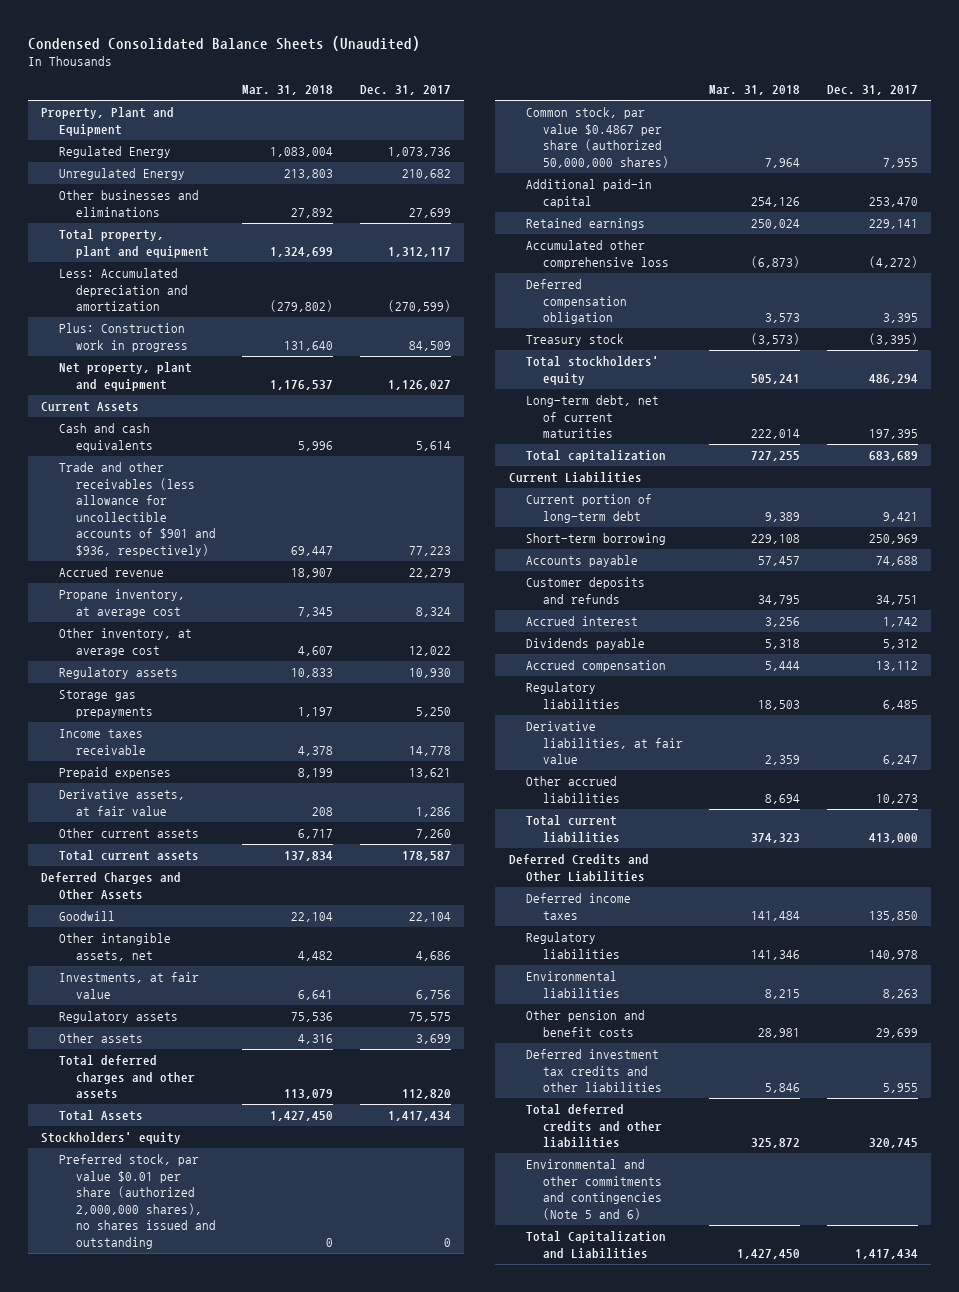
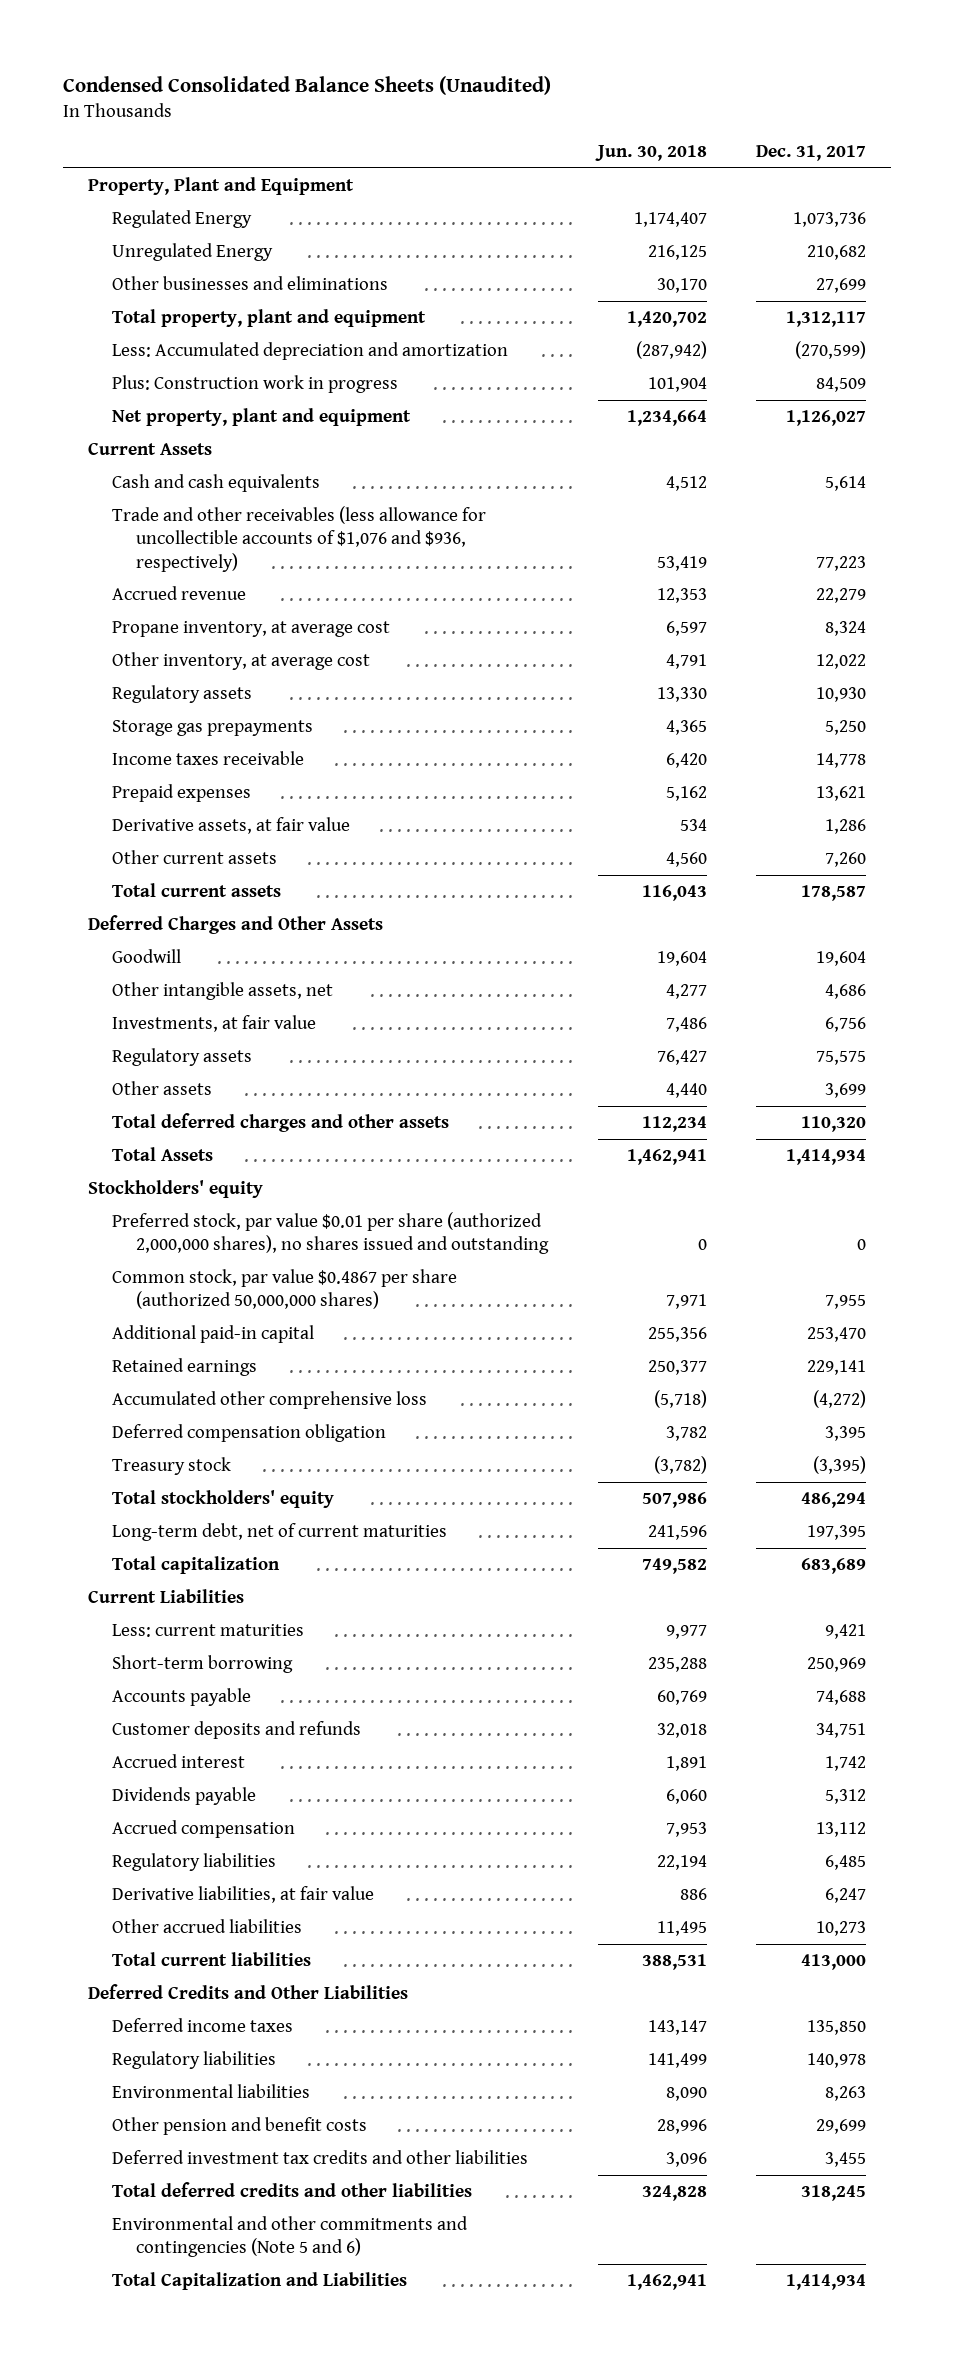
- | Mar. 31, 2018 | Dec. 31, 2017
+ | Jun. 30, 2018 | Dec. 31, 2017
- Trade and other receivables (less allowance for uncollectible accounts of $901 and $936, respectively) | 69,447 | 77,223
+ Trade and other receivables (less allowance for uncollectible accounts of $1,076 and $936, respectively) | 53,419 | 77,223
- Goodwill | 22,104 | 22,104
+ Goodwill | 19,604 | 19,604
- Total deferred charges and other assets | 113,079 | 112,820
- Total Assets | 1,427,450 | 1,417,434
+ Total deferred charges and other assets | 112,234 | 110,320
+ Total Assets | 1,462,941 | 1,414,934
- Current portion of long-term debt | 9,389 | 9,421
+ Less: current maturities | 9,977 | 9,421
- Deferred investment tax credits and other liabilities | 5,846 | 5,955
- Total deferred credits and other liabilities | 325,872 | 320,745
+ Deferred investment tax credits and other liabilities | 3,096 | 3,455
+ Total deferred credits and other liabilities | 324,828 | 318,245
- Total Capitalization and Liabilities | 1,427,450 | 1,417,434
+ Total Capitalization and Liabilities | 1,462,941 | 1,414,934

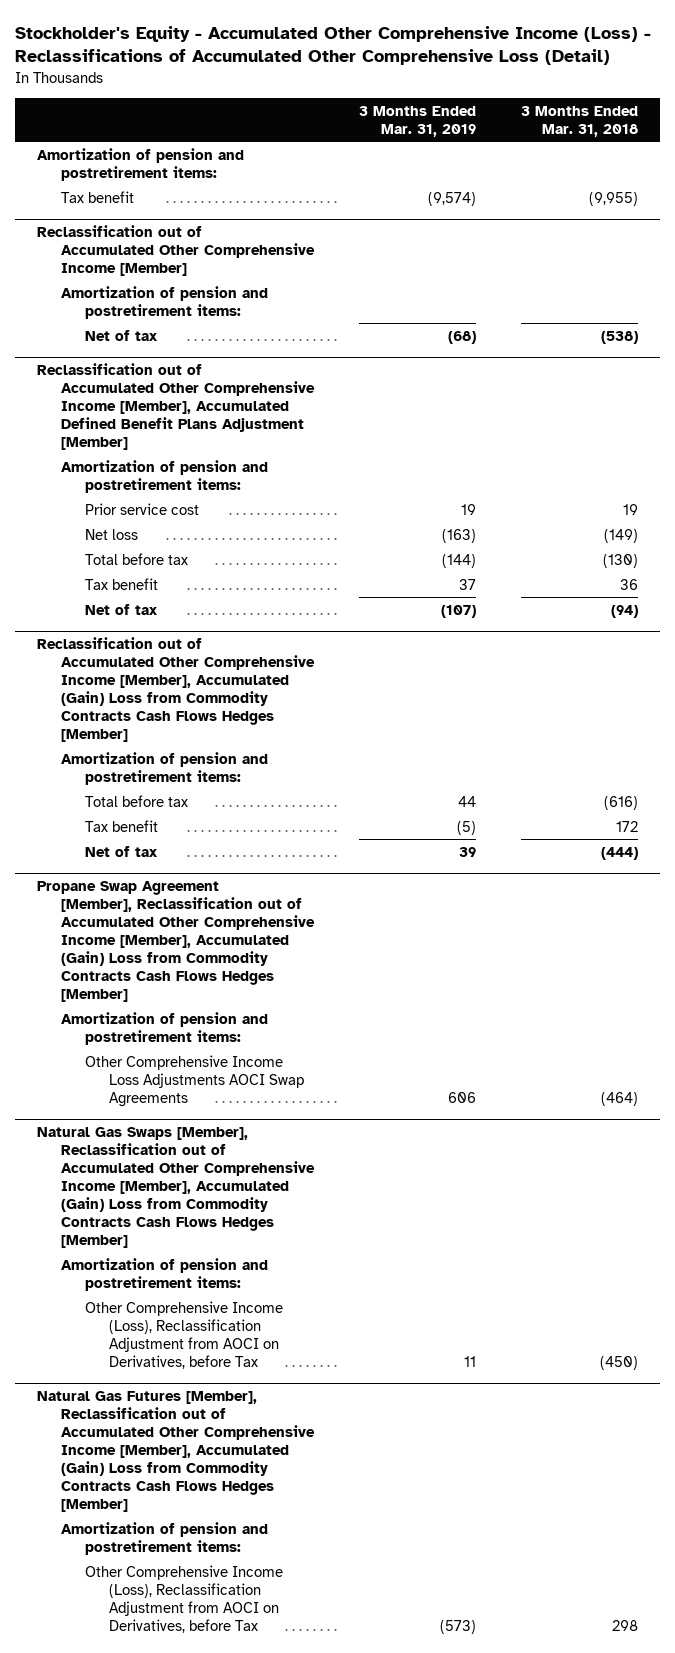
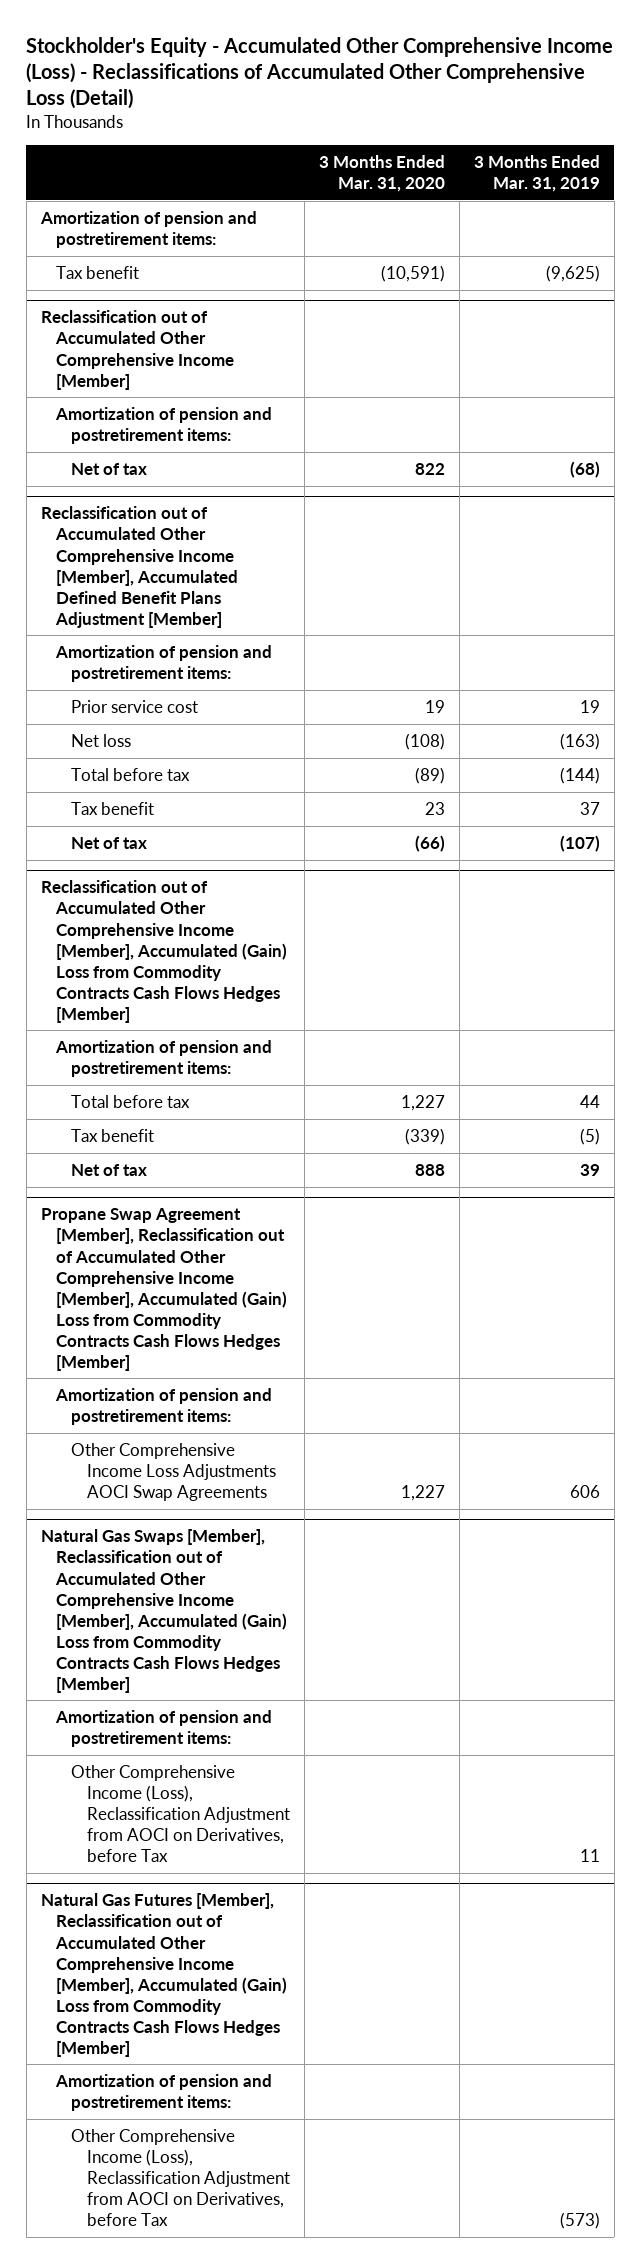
- | 3 Months Ended Mar. 31, 2019 | 3 Months Ended Mar. 31, 2018
+ | 3 Months Ended Mar. 31, 2020 | 3 Months Ended Mar. 31, 2019
- Tax benefit | (9,574) | (9,955)
+ Tax benefit | (10,591) | (9,625)

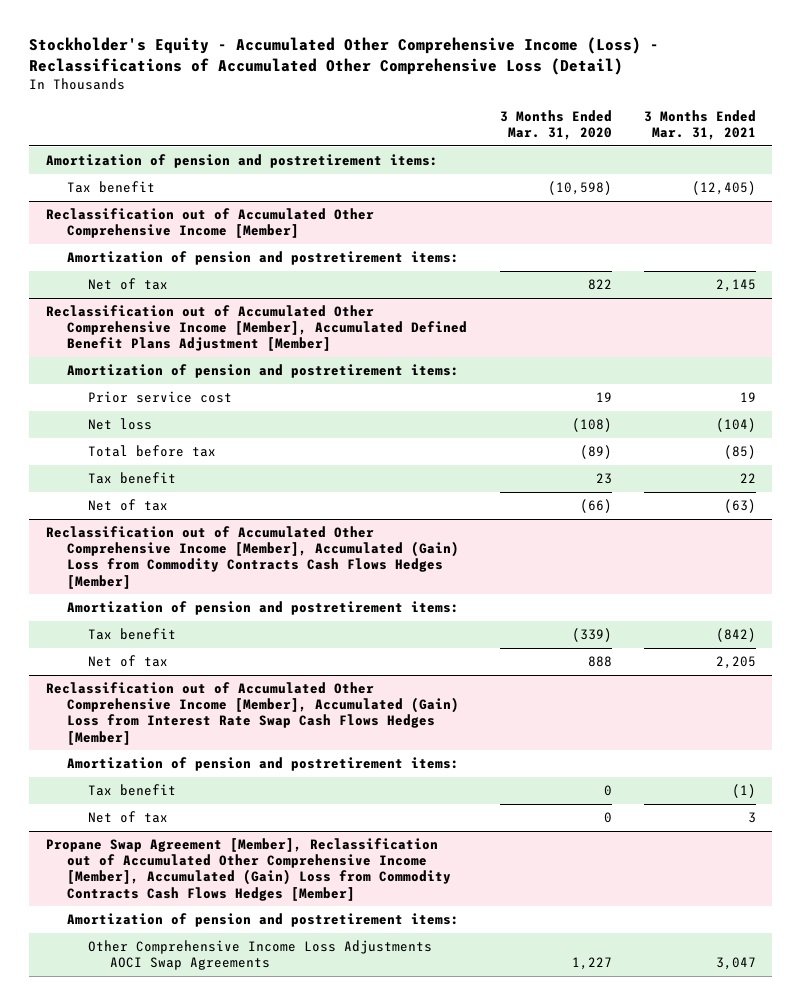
- | 3 Months Ended Mar. 31, 2020 | 3 Months Ended Mar. 31, 2019
+ | 3 Months Ended Mar. 31, 2020 | 3 Months Ended Mar. 31, 2021
- Tax benefit | (10,591) | (9,625)
+ Tax benefit | (10,598) | (12,405)
@ Reclassification out of Accumulated Other Comprehensive Income [Member], Accumulated (Gain) Loss from Commodity Contracts Cash Flows Hedges [Member]
- Total before tax | 1,227 | 44
+ Reclassification out of Accumulated Other Comprehensive Income [Member], Accumulated (Gain) Loss from Interest Rate Swap Cash Flows Hedges [Member]
+ Amortization of pension and postretirement items:
+ Tax benefit | 0 | (1)
+ Net of tax | 0 | 3
- Natural Gas Swaps [Member], Reclassification out of Accumulated Other Comprehensive Income [Member], Accumulated (Gain) Loss from Commodity Contracts Cash Flows Hedges [Member]
- Amortization of pension and postretirement items:
- Other Comprehensive Income (Loss), Reclassification Adjustment from AOCI on Derivatives, before Tax | | 11
- Natural Gas Futures [Member], Reclassification out of Accumulated Other Comprehensive Income [Member], Accumulated (Gain) Loss from Commodity Contracts Cash Flows Hedges [Member]
- Amortization of pension and postretirement items:
- Other Comprehensive Income (Loss), Reclassification Adjustment from AOCI on Derivatives, before Tax | | (573)

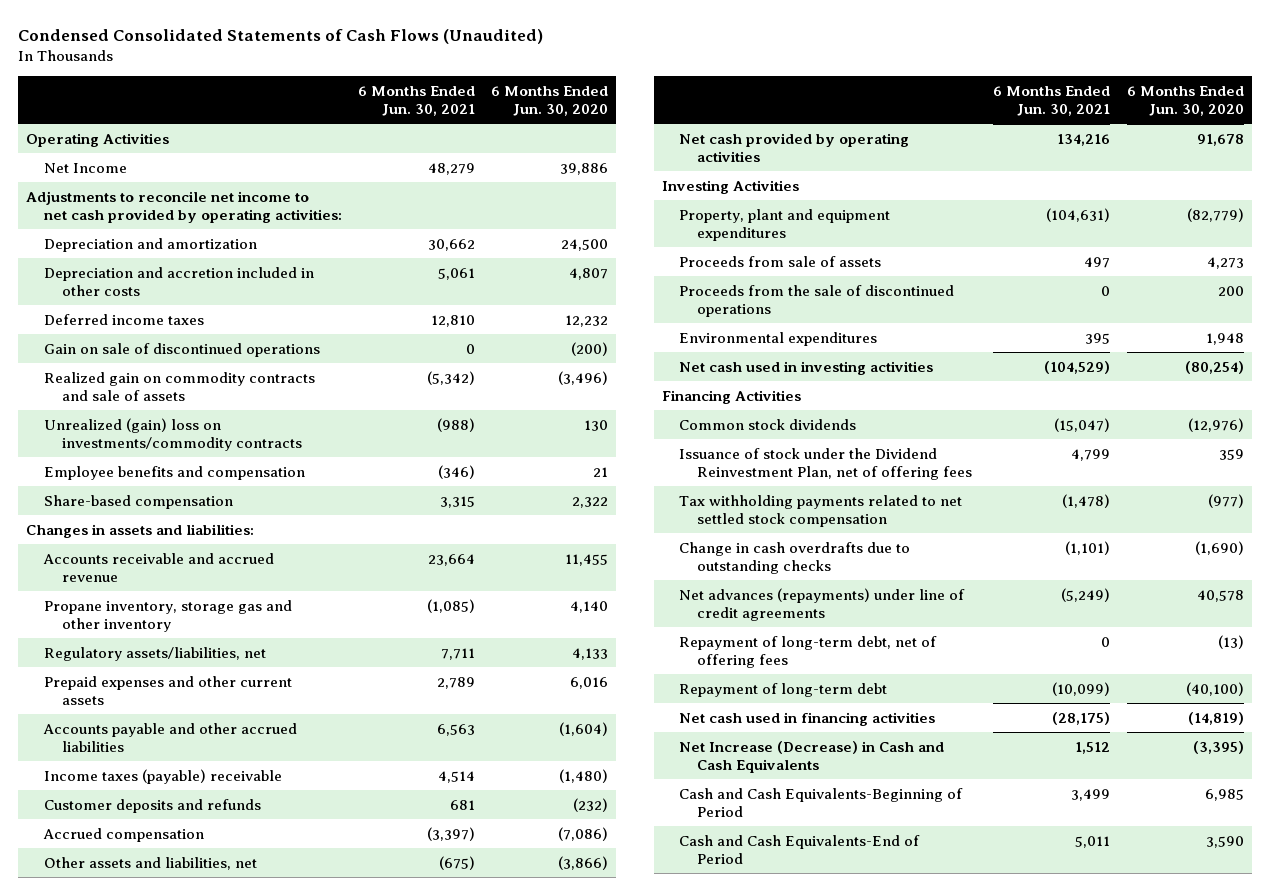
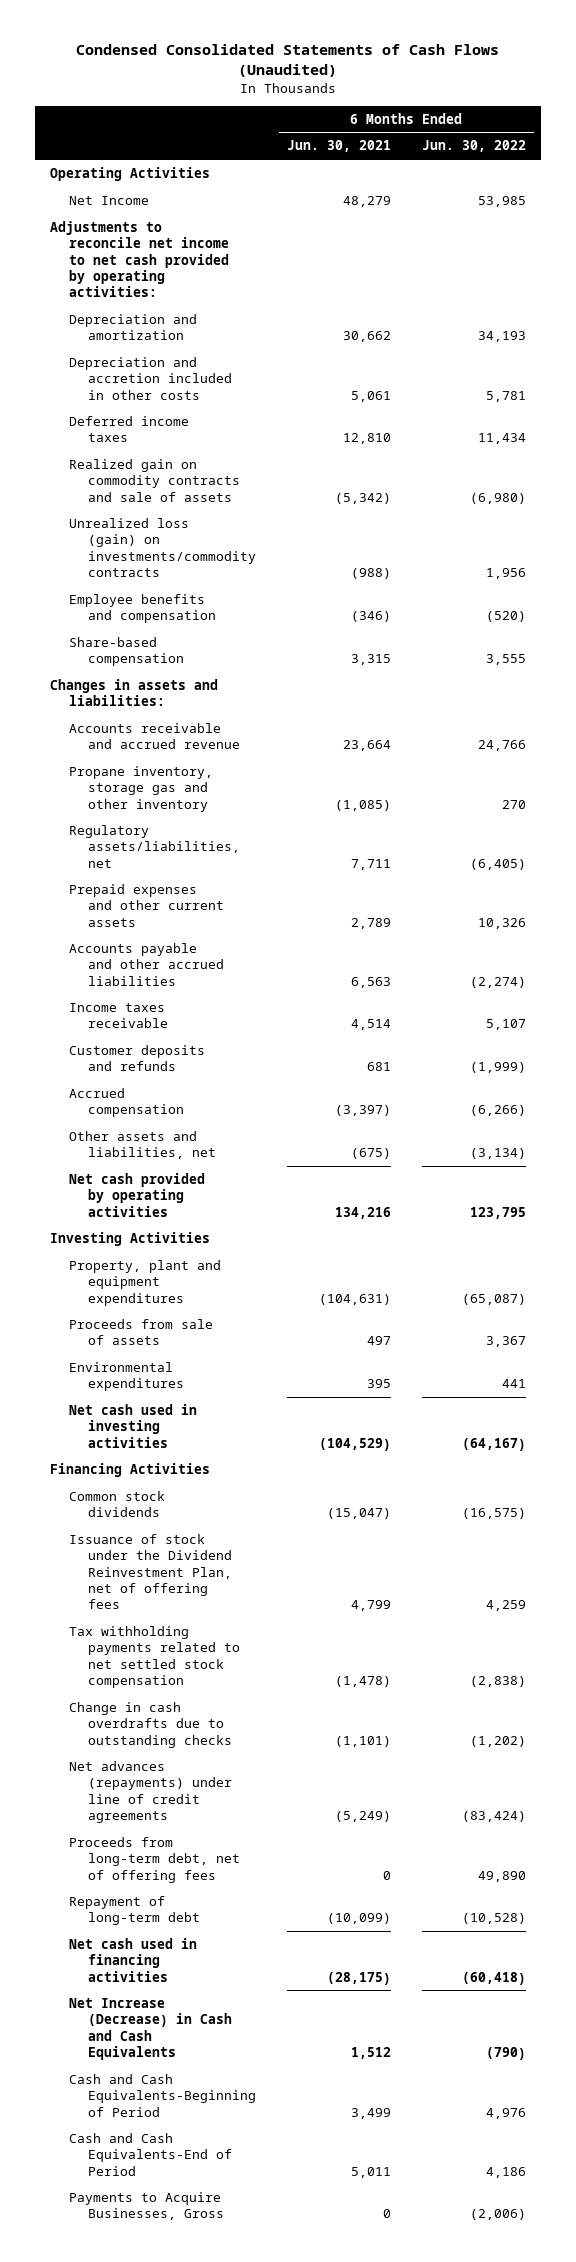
- | 6 Months Ended Jun. 30, 2021 | 6 Months Ended Jun. 30, 2020
+ | 6 Months Ended Jun. 30, 2021 | 6 Months Ended Jun. 30, 2022
- Gain on sale of discontinued operations | 0 | (200)
- Unrealized (gain) loss on investments/commodity contracts | (988) | 130
+ Unrealized loss (gain) on investments/commodity contracts | (988) | 1,956
- Income taxes (payable) receivable | 4,514 | (1,480)
+ Income taxes receivable | 4,514 | 5,107
- Proceeds from the sale of discontinued operations | 0 | 200
- Repayment of long-term debt, net of offering fees | 0 | (13)
+ Proceeds from long-term debt, net of offering fees | 0 | 49,890
+ Payments to Acquire Businesses, Gross | 0 | (2,006)

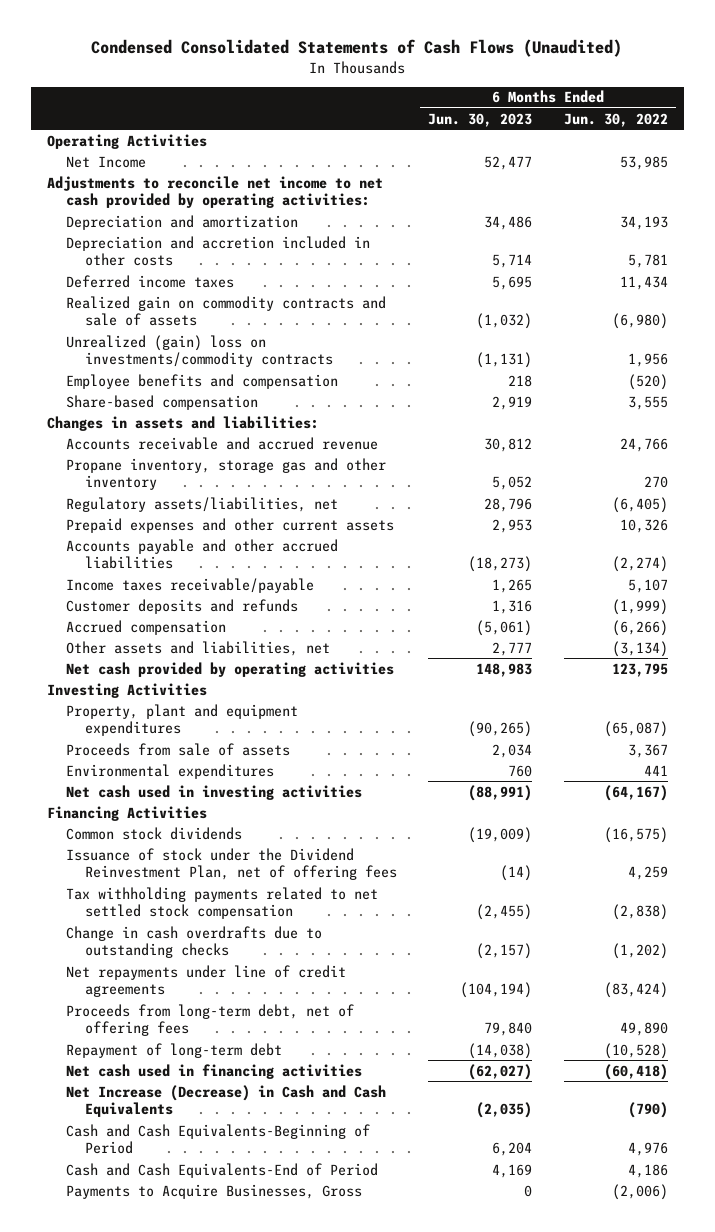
- | 6 Months Ended Jun. 30, 2021 | 6 Months Ended Jun. 30, 2022
+ | 6 Months Ended Jun. 30, 2023 | 6 Months Ended Jun. 30, 2022
- Unrealized loss (gain) on investments/commodity contracts | (988) | 1,956
+ Unrealized (gain) loss on investments/commodity contracts | (1,131) | 1,956
- Income taxes receivable | 4,514 | 5,107
+ Income taxes receivable/payable | 1,265 | 5,107
- Net advances (repayments) under line of credit agreements | (5,249) | (83,424)
+ Net repayments under line of credit agreements | (104,194) | (83,424)

